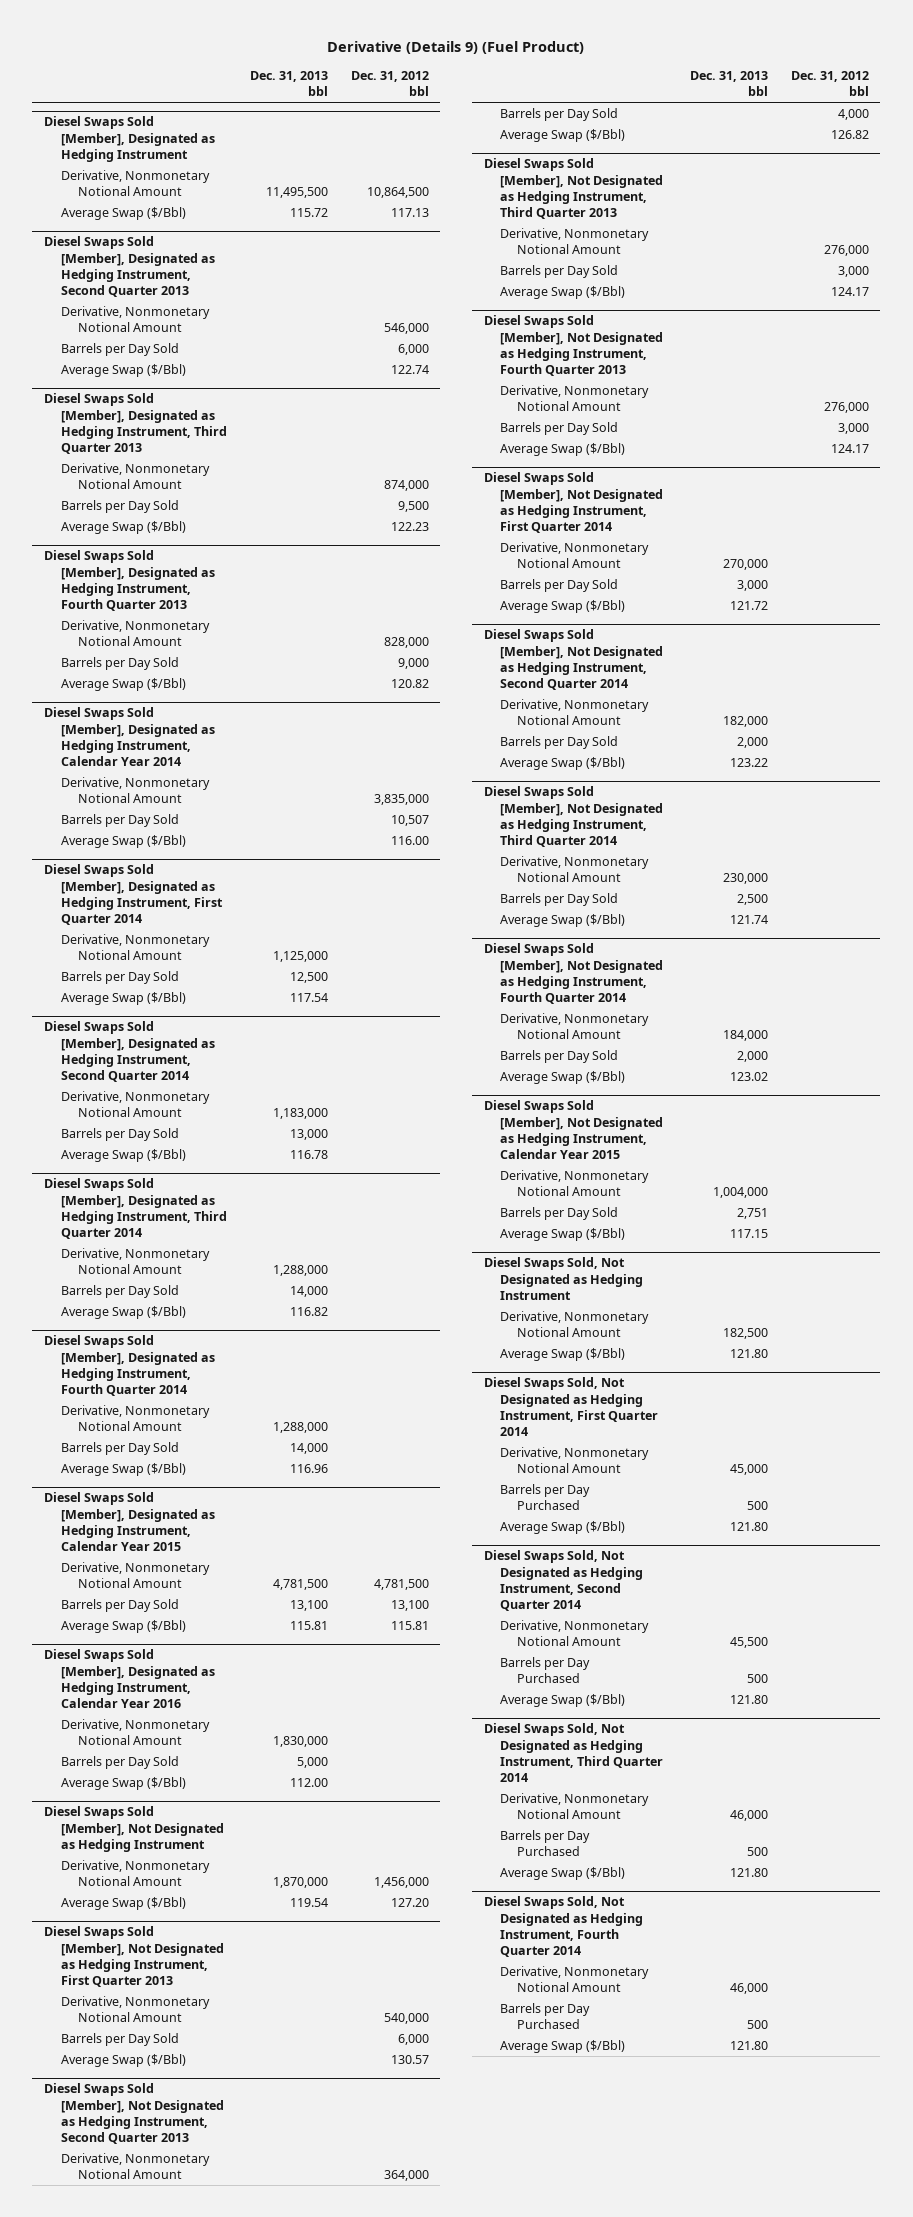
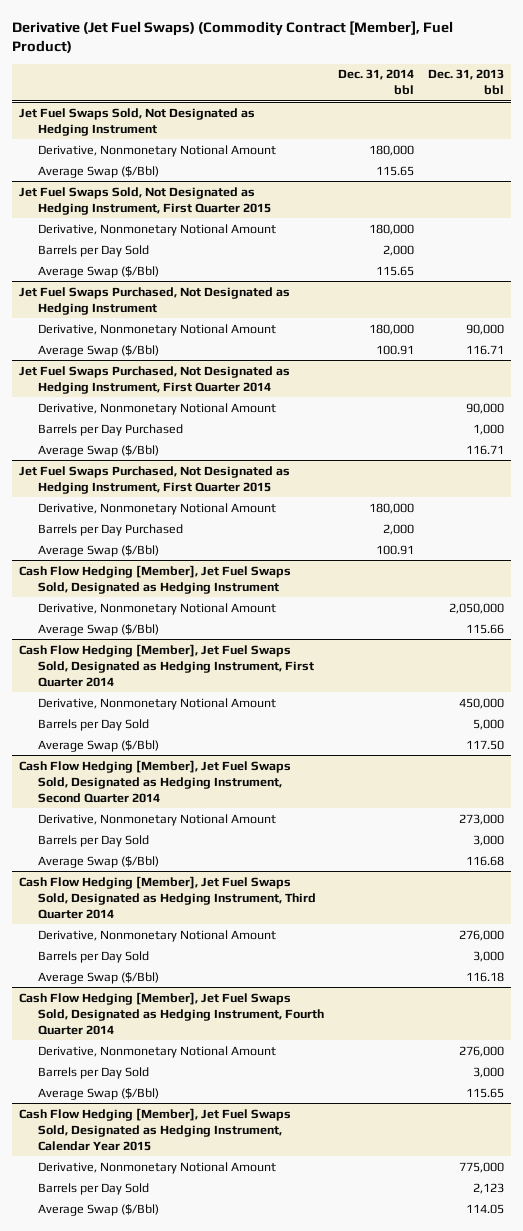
- Derivative (Details 9) (Fuel Product)
+ Derivative (Jet Fuel Swaps) (Commodity Contract [Member], Fuel Product)
- | Dec. 31, 2013 bbl | Dec. 31, 2012 bbl
+ | Dec. 31, 2014 bbl | Dec. 31, 2013 bbl
- Diesel Swaps Sold [Member], Designated as Hedging Instrument
- Derivative, Nonmonetary Notional Amount | 11,495,500 | 10,864,500
- Average Swap ($/Bbl) | 115.72 | 117.13
- Diesel Swaps Sold [Member], Designated as Hedging Instrument, Second Quarter 2013
- Derivative, Nonmonetary Notional Amount | | 546,000
- Barrels per Day Sold | | 6,000
- Average Swap ($/Bbl) | | 122.74
- Diesel Swaps Sold [Member], Designated as Hedging Instrument, Third Quarter 2013
+ Jet Fuel Swaps Sold, Not Designated as Hedging Instrument
- Barrels per Day Sold | | 9,500
- Diesel Swaps Sold [Member], Designated as Hedging Instrument, Fourth Quarter 2013
+ Jet Fuel Swaps Sold, Not Designated as Hedging Instrument, First Quarter 2015
- Diesel Swaps Sold [Member], Designated as Hedging Instrument, Calendar Year 2014
+ Jet Fuel Swaps Purchased, Not Designated as Hedging Instrument
+ Derivative, Nonmonetary Notional Amount | 180,000 | 90,000
+ Average Swap ($/Bbl) | 100.91 | 116.71
+ Jet Fuel Swaps Purchased, Not Designated as Hedging Instrument, First Quarter 2014
+ Derivative, Nonmonetary Notional Amount | | 90,000
+ Barrels per Day Purchased | | 1,000
+ Average Swap ($/Bbl) | | 116.71
+ Jet Fuel Swaps Purchased, Not Designated as Hedging Instrument, First Quarter 2015
- Barrels per Day Sold | | 10,507
+ Barrels per Day Purchased | 2,000 |
- Diesel Swaps Sold [Member], Designated as Hedging Instrument, First Quarter 2014
- Derivative, Nonmonetary Notional Amount | 1,125,000 |
- Barrels per Day Sold | 12,500 |
- Average Swap ($/Bbl) | 117.54 |
- Diesel Swaps Sold [Member], Designated as Hedging Instrument, Second Quarter 2014
- Derivative, Nonmonetary Notional Amount | 1,183,000 |
- Barrels per Day Sold | 13,000 |
- Average Swap ($/Bbl) | 116.78 |
- Diesel Swaps Sold [Member], Designated as Hedging Instrument, Third Quarter 2014
- Derivative, Nonmonetary Notional Amount | 1,288,000 |
- Barrels per Day Sold | 14,000 |
- Average Swap ($/Bbl) | 116.82 |
- Diesel Swaps Sold [Member], Designated as Hedging Instrument, Fourth Quarter 2014
- Derivative, Nonmonetary Notional Amount | 1,288,000 |
- Barrels per Day Sold | 14,000 |
- Average Swap ($/Bbl) | 116.96 |
- Diesel Swaps Sold [Member], Designated as Hedging Instrument, Calendar Year 2015
- Derivative, Nonmonetary Notional Amount | 4,781,500 | 4,781,500
- Barrels per Day Sold | 13,100 | 13,100
- Average Swap ($/Bbl) | 115.81 | 115.81
- Diesel Swaps Sold [Member], Designated as Hedging Instrument, Calendar Year 2016
- Derivative, Nonmonetary Notional Amount | 1,830,000 |
+ Cash Flow Hedging [Member], Jet Fuel Swaps Sold, Designated as Hedging Instrument
+ Derivative, Nonmonetary Notional Amount | | 2,050,000
+ Average Swap ($/Bbl) | | 115.66
+ Cash Flow Hedging [Member], Jet Fuel Swaps Sold, Designated as Hedging Instrument, First Quarter 2014
+ Derivative, Nonmonetary Notional Amount | | 450,000
- Average Swap ($/Bbl) | 112.00 |
- Diesel Swaps Sold [Member], Not Designated as Hedging Instrument
- Derivative, Nonmonetary Notional Amount | 1,870,000 | 1,456,000
- Average Swap ($/Bbl) | 119.54 | 127.20
- Diesel Swaps Sold [Member], Not Designated as Hedging Instrument, First Quarter 2013
- Derivative, Nonmonetary Notional Amount | | 540,000
- Barrels per Day Sold | | 6,000
- Average Swap ($/Bbl) | | 130.57
- Diesel Swaps Sold [Member], Not Designated as Hedging Instrument, Second Quarter 2013
- Derivative, Nonmonetary Notional Amount | | 364,000
- Barrels per Day Sold | | 4,000
- Average Swap ($/Bbl) | | 126.82
- Diesel Swaps Sold [Member], Not Designated as Hedging Instrument, Third Quarter 2013
- Derivative, Nonmonetary Notional Amount | | 276,000
- Barrels per Day Sold | | 3,000
- Average Swap ($/Bbl) | | 124.17
- Diesel Swaps Sold [Member], Not Designated as Hedging Instrument, Fourth Quarter 2013
- Derivative, Nonmonetary Notional Amount | | 276,000
- Barrels per Day Sold | | 3,000
- Average Swap ($/Bbl) | | 124.17
- Diesel Swaps Sold [Member], Not Designated as Hedging Instrument, First Quarter 2014
- Derivative, Nonmonetary Notional Amount | 270,000 |
+ Average Swap ($/Bbl) | | 117.50
+ Cash Flow Hedging [Member], Jet Fuel Swaps Sold, Designated as Hedging Instrument, Second Quarter 2014
+ Derivative, Nonmonetary Notional Amount | | 273,000
- Average Swap ($/Bbl) | 121.72 |
- Diesel Swaps Sold [Member], Not Designated as Hedging Instrument, Second Quarter 2014
- Derivative, Nonmonetary Notional Amount | 182,000 |
- Barrels per Day Sold | 2,000 |
- Average Swap ($/Bbl) | 123.22 |
- Diesel Swaps Sold [Member], Not Designated as Hedging Instrument, Third Quarter 2014
- Derivative, Nonmonetary Notional Amount | 230,000 |
- Barrels per Day Sold | 2,500 |
- Average Swap ($/Bbl) | 121.74 |
- Diesel Swaps Sold [Member], Not Designated as Hedging Instrument, Fourth Quarter 2014
- Derivative, Nonmonetary Notional Amount | 184,000 |
- Barrels per Day Sold | 2,000 |
- Average Swap ($/Bbl) | 123.02 |
- Diesel Swaps Sold [Member], Not Designated as Hedging Instrument, Calendar Year 2015
- Derivative, Nonmonetary Notional Amount | 1,004,000 |
- Barrels per Day Sold | 2,751 |
- Average Swap ($/Bbl) | 117.15 |
- Diesel Swaps Sold, Not Designated as Hedging Instrument
- Derivative, Nonmonetary Notional Amount | 182,500 |
- Average Swap ($/Bbl) | 121.80 |
- Diesel Swaps Sold, Not Designated as Hedging Instrument, First Quarter 2014
- Derivative, Nonmonetary Notional Amount | 45,000 |
- Barrels per Day Purchased | 500 |
- Average Swap ($/Bbl) | 121.80 |
- Diesel Swaps Sold, Not Designated as Hedging Instrument, Second Quarter 2014
- Derivative, Nonmonetary Notional Amount | 45,500 |
- Barrels per Day Purchased | 500 |
- Average Swap ($/Bbl) | 121.80 |
- Diesel Swaps Sold, Not Designated as Hedging Instrument, Third Quarter 2014
- Derivative, Nonmonetary Notional Amount | 46,000 |
- Barrels per Day Purchased | 500 |
- Average Swap ($/Bbl) | 121.80 |
- Diesel Swaps Sold, Not Designated as Hedging Instrument, Fourth Quarter 2014
- Derivative, Nonmonetary Notional Amount | 46,000 |
- Barrels per Day Purchased | 500 |
- Average Swap ($/Bbl) | 121.80 |
+ Average Swap ($/Bbl) | | 116.68
+ Cash Flow Hedging [Member], Jet Fuel Swaps Sold, Designated as Hedging Instrument, Third Quarter 2014
+ Derivative, Nonmonetary Notional Amount | | 276,000
+ Barrels per Day Sold | | 3,000
+ Average Swap ($/Bbl) | | 116.18
+ Cash Flow Hedging [Member], Jet Fuel Swaps Sold, Designated as Hedging Instrument, Fourth Quarter 2014
+ Derivative, Nonmonetary Notional Amount | | 276,000
+ Barrels per Day Sold | | 3,000
+ Average Swap ($/Bbl) | | 115.65
+ Cash Flow Hedging [Member], Jet Fuel Swaps Sold, Designated as Hedging Instrument, Calendar Year 2015
+ Derivative, Nonmonetary Notional Amount | | 775,000
+ Barrels per Day Sold | | 2,123
+ Average Swap ($/Bbl) | | 114.05

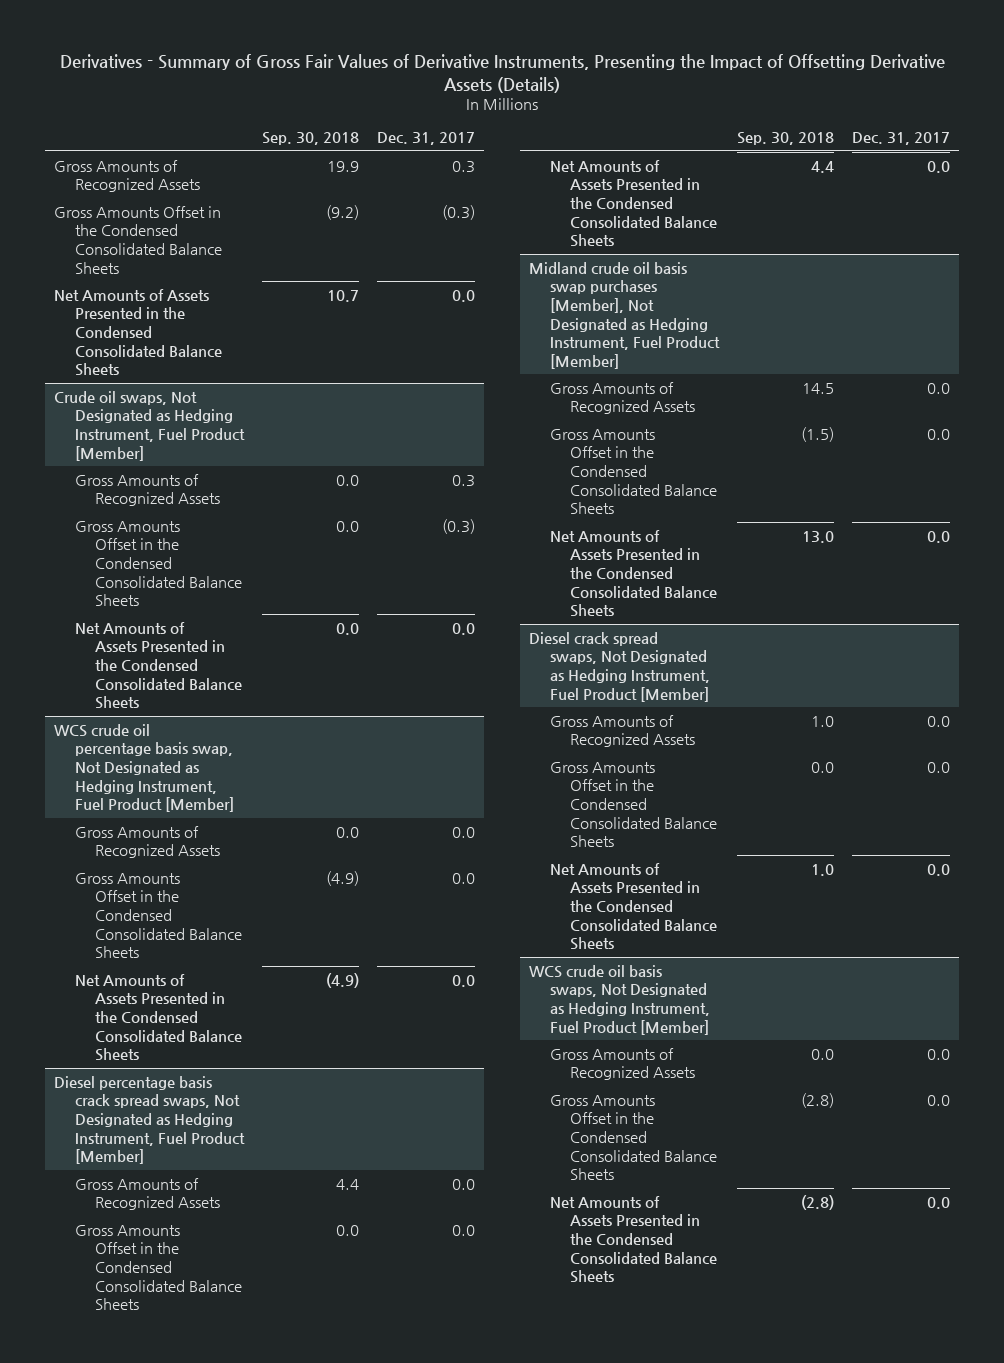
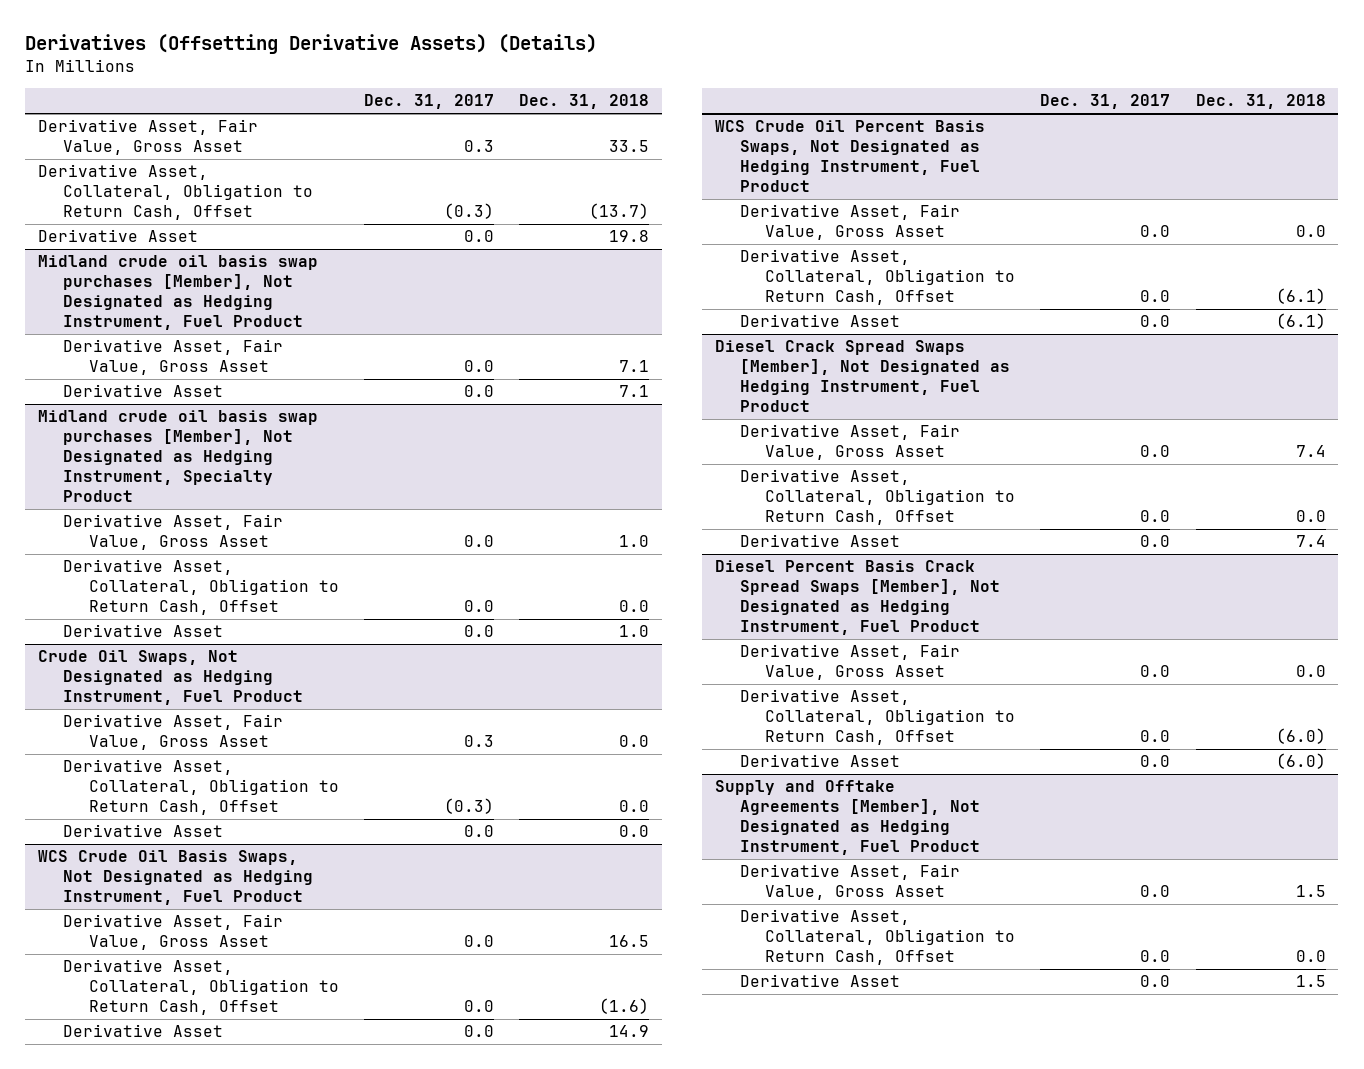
- Derivatives - Summary of Gross Fair Values of Derivative Instruments, Presenting the Impact of Offsetting Derivative Assets (Details)
+ Derivatives (Offsetting Derivative Assets) (Details)
- | Sep. 30, 2018 | Dec. 31, 2017
+ | Dec. 31, 2017 | Dec. 31, 2018
- Gross Amounts of Recognized Assets | 19.9 | 0.3
- Gross Amounts Offset in the Condensed Consolidated Balance Sheets | (9.2) | (0.3)
- Net Amounts of Assets Presented in the Condensed Consolidated Balance Sheets | 10.7 | 0.0
- Crude oil swaps, Not Designated as Hedging Instrument, Fuel Product [Member]
- Gross Amounts of Recognized Assets | 0.0 | 0.3
- Gross Amounts Offset in the Condensed Consolidated Balance Sheets | 0.0 | (0.3)
- Net Amounts of Assets Presented in the Condensed Consolidated Balance Sheets | 0.0 | 0.0
- WCS crude oil percentage basis swap, Not Designated as Hedging Instrument, Fuel Product [Member]
- Gross Amounts of Recognized Assets | 0.0 | 0.0
- Gross Amounts Offset in the Condensed Consolidated Balance Sheets | (4.9) | 0.0
- Net Amounts of Assets Presented in the Condensed Consolidated Balance Sheets | (4.9) | 0.0
- Diesel percentage basis crack spread swaps, Not Designated as Hedging Instrument, Fuel Product [Member]
- Gross Amounts of Recognized Assets | 4.4 | 0.0
- Gross Amounts Offset in the Condensed Consolidated Balance Sheets | 0.0 | 0.0
- Net Amounts of Assets Presented in the Condensed Consolidated Balance Sheets | 4.4 | 0.0
- Midland crude oil basis swap purchases [Member], Not Designated as Hedging Instrument, Fuel Product [Member]
- Gross Amounts of Recognized Assets | 14.5 | 0.0
- Gross Amounts Offset in the Condensed Consolidated Balance Sheets | (1.5) | 0.0
- Net Amounts of Assets Presented in the Condensed Consolidated Balance Sheets | 13.0 | 0.0
- Diesel crack spread swaps, Not Designated as Hedging Instrument, Fuel Product [Member]
- Gross Amounts of Recognized Assets | 1.0 | 0.0
- Gross Amounts Offset in the Condensed Consolidated Balance Sheets | 0.0 | 0.0
- Net Amounts of Assets Presented in the Condensed Consolidated Balance Sheets | 1.0 | 0.0
- WCS crude oil basis swaps, Not Designated as Hedging Instrument, Fuel Product [Member]
- Gross Amounts of Recognized Assets | 0.0 | 0.0
- Gross Amounts Offset in the Condensed Consolidated Balance Sheets | (2.8) | 0.0
- Net Amounts of Assets Presented in the Condensed Consolidated Balance Sheets | (2.8) | 0.0
+ Derivative Asset, Fair Value, Gross Asset | 0.3 | 33.5
+ Derivative Asset, Collateral, Obligation to Return Cash, Offset | (0.3) | (13.7)
+ Derivative Asset | 0.0 | 19.8
+ Midland crude oil basis swap purchases [Member], Not Designated as Hedging Instrument, Fuel Product
+ Derivative Asset, Fair Value, Gross Asset | 0.0 | 7.1
+ Derivative Asset | 0.0 | 7.1
+ Midland crude oil basis swap purchases [Member], Not Designated as Hedging Instrument, Specialty Product
+ Derivative Asset, Fair Value, Gross Asset | 0.0 | 1.0
+ Derivative Asset, Collateral, Obligation to Return Cash, Offset | 0.0 | 0.0
+ Derivative Asset | 0.0 | 1.0
+ Crude Oil Swaps, Not Designated as Hedging Instrument, Fuel Product
+ Derivative Asset, Fair Value, Gross Asset | 0.3 | 0.0
+ Derivative Asset, Collateral, Obligation to Return Cash, Offset | (0.3) | 0.0
+ Derivative Asset | 0.0 | 0.0
+ WCS Crude Oil Basis Swaps, Not Designated as Hedging Instrument, Fuel Product
+ Derivative Asset, Fair Value, Gross Asset | 0.0 | 16.5
+ Derivative Asset, Collateral, Obligation to Return Cash, Offset | 0.0 | (1.6)
+ Derivative Asset | 0.0 | 14.9
+ WCS Crude Oil Percent Basis Swaps, Not Designated as Hedging Instrument, Fuel Product
+ Derivative Asset, Fair Value, Gross Asset | 0.0 | 0.0
+ Derivative Asset, Collateral, Obligation to Return Cash, Offset | 0.0 | (6.1)
+ Derivative Asset | 0.0 | (6.1)
+ Diesel Crack Spread Swaps [Member], Not Designated as Hedging Instrument, Fuel Product
+ Derivative Asset, Fair Value, Gross Asset | 0.0 | 7.4
+ Derivative Asset, Collateral, Obligation to Return Cash, Offset | 0.0 | 0.0
+ Derivative Asset | 0.0 | 7.4
+ Diesel Percent Basis Crack Spread Swaps [Member], Not Designated as Hedging Instrument, Fuel Product
+ Derivative Asset, Fair Value, Gross Asset | 0.0 | 0.0
+ Derivative Asset, Collateral, Obligation to Return Cash, Offset | 0.0 | (6.0)
+ Derivative Asset | 0.0 | (6.0)
+ Supply and Offtake Agreements [Member], Not Designated as Hedging Instrument, Fuel Product
+ Derivative Asset, Fair Value, Gross Asset | 0.0 | 1.5
+ Derivative Asset, Collateral, Obligation to Return Cash, Offset | 0.0 | 0.0
+ Derivative Asset | 0.0 | 1.5

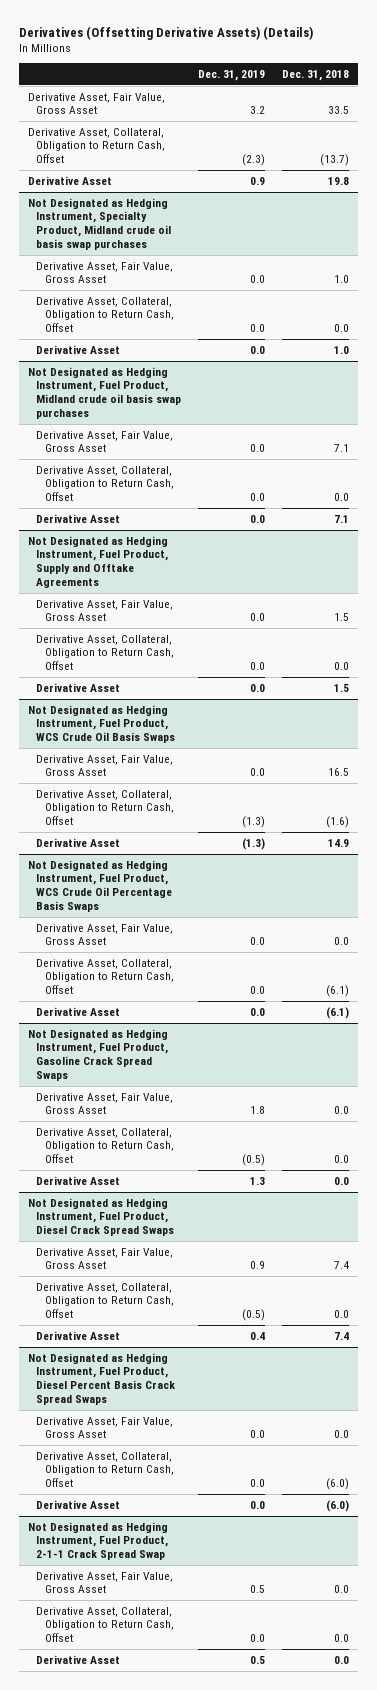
- | Dec. 31, 2017 | Dec. 31, 2018
+ | Dec. 31, 2019 | Dec. 31, 2018
- Midland crude oil basis swap purchases [Member], Not Designated as Hedging Instrument, Fuel Product
- Derivative Asset, Fair Value, Gross Asset | 0.0 | 7.1
- Derivative Asset | 0.0 | 7.1
- Midland crude oil basis swap purchases [Member], Not Designated as Hedging Instrument, Specialty Product
+ Not Designated as Hedging Instrument, Specialty Product, Midland crude oil basis swap purchases
- Crude Oil Swaps, Not Designated as Hedging Instrument, Fuel Product
- Derivative Asset, Fair Value, Gross Asset | 0.3 | 0.0
+ Not Designated as Hedging Instrument, Fuel Product, Midland crude oil basis swap purchases
+ Derivative Asset, Fair Value, Gross Asset | 0.0 | 7.1
- Derivative Asset | 0.0 | 0.0
- WCS Crude Oil Basis Swaps, Not Designated as Hedging Instrument, Fuel Product
+ Derivative Asset | 0.0 | 7.1
+ Not Designated as Hedging Instrument, Fuel Product, Supply and Offtake Agreements
+ Derivative Asset, Fair Value, Gross Asset | 0.0 | 1.5
+ Derivative Asset, Collateral, Obligation to Return Cash, Offset | 0.0 | 0.0
+ Derivative Asset | 0.0 | 1.5
+ Not Designated as Hedging Instrument, Fuel Product, WCS Crude Oil Basis Swaps
- WCS Crude Oil Percent Basis Swaps, Not Designated as Hedging Instrument, Fuel Product
+ Not Designated as Hedging Instrument, Fuel Product, WCS Crude Oil Percentage Basis Swaps
- Diesel Crack Spread Swaps [Member], Not Designated as Hedging Instrument, Fuel Product
+ Not Designated as Hedging Instrument, Fuel Product, Gasoline Crack Spread Swaps
+ Derivative Asset, Fair Value, Gross Asset | 1.8 | 0.0
+ Derivative Asset, Collateral, Obligation to Return Cash, Offset | (0.5) | 0.0
+ Derivative Asset | 1.3 | 0.0
+ Not Designated as Hedging Instrument, Fuel Product, Diesel Crack Spread Swaps
- Diesel Percent Basis Crack Spread Swaps [Member], Not Designated as Hedging Instrument, Fuel Product
+ Not Designated as Hedging Instrument, Fuel Product, Diesel Percent Basis Crack Spread Swaps
- Supply and Offtake Agreements [Member], Not Designated as Hedging Instrument, Fuel Product
- Derivative Asset, Fair Value, Gross Asset | 0.0 | 1.5
+ Not Designated as Hedging Instrument, Fuel Product, 2-1-1 Crack Spread Swap
+ Derivative Asset, Fair Value, Gross Asset | 0.5 | 0.0
- Derivative Asset | 0.0 | 1.5
+ Derivative Asset | 0.5 | 0.0

